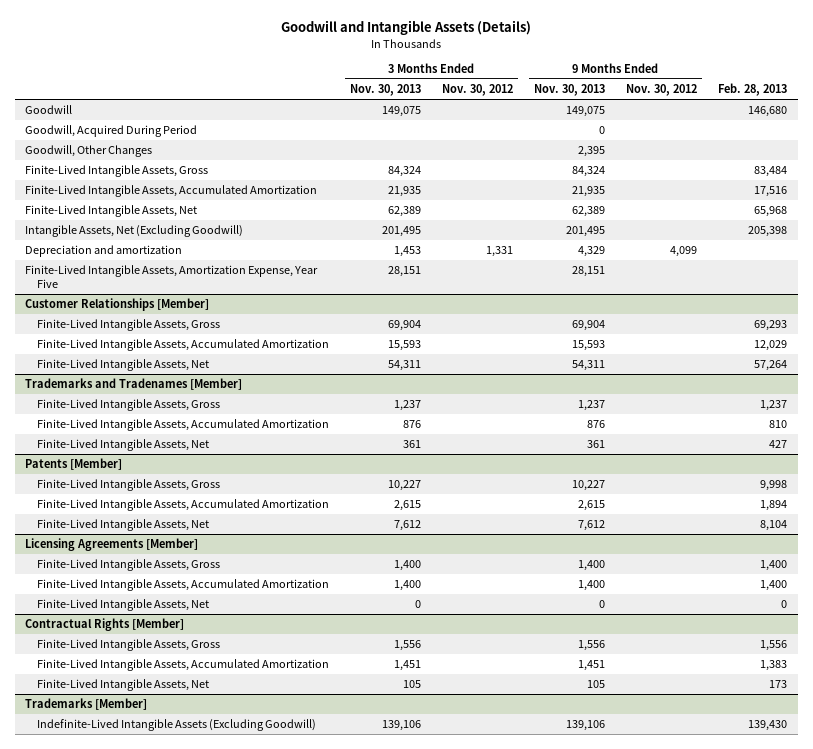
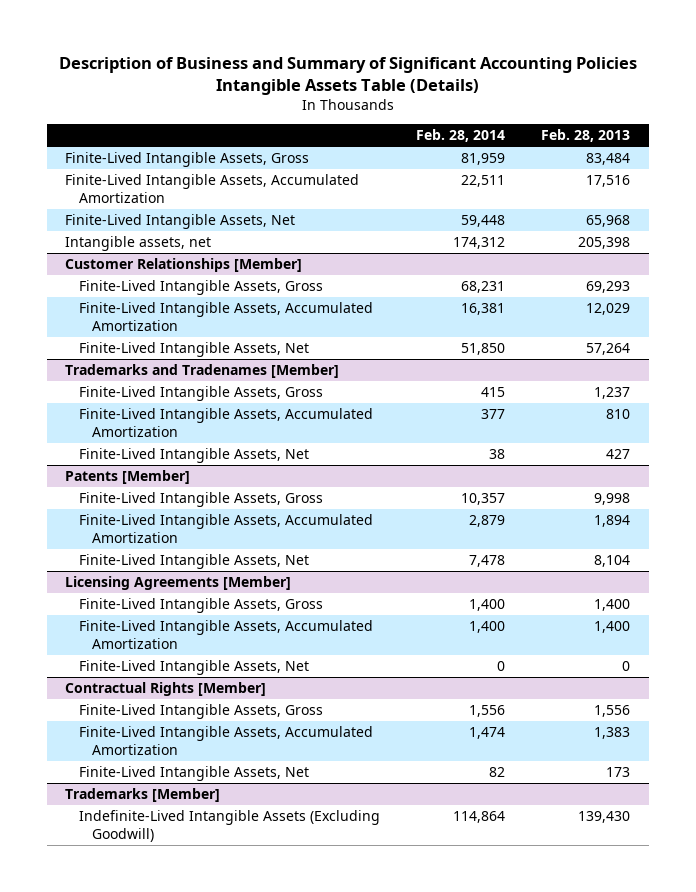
- Goodwill and Intangible Assets (Details)
+ Description of Business and Summary of Significant Accounting Policies Intangible Assets Table (Details)
- | 3 Months Ended Nov. 30, 2013 | 3 Months Ended Nov. 30, 2012 | 9 Months Ended Nov. 30, 2013 | 9 Months Ended Nov. 30, 2012 | Feb. 28, 2013
+ | Feb. 28, 2014 | Feb. 28, 2013
- Goodwill | 149,075 | | 149,075 | | 146,680
- Goodwill, Acquired During Period | | | 0 | |
- Goodwill, Other Changes | | | 2,395 | |
- Intangible Assets, Net (Excluding Goodwill) | 201,495 | | 201,495 | | 205,398
- Depreciation and amortization | 1,453 | 1,331 | 4,329 | 4,099 |
- Finite-Lived Intangible Assets, Amortization Expense, Year Five | 28,151 | | 28,151 | |
+ Intangible assets, net | 174,312 | 205,398

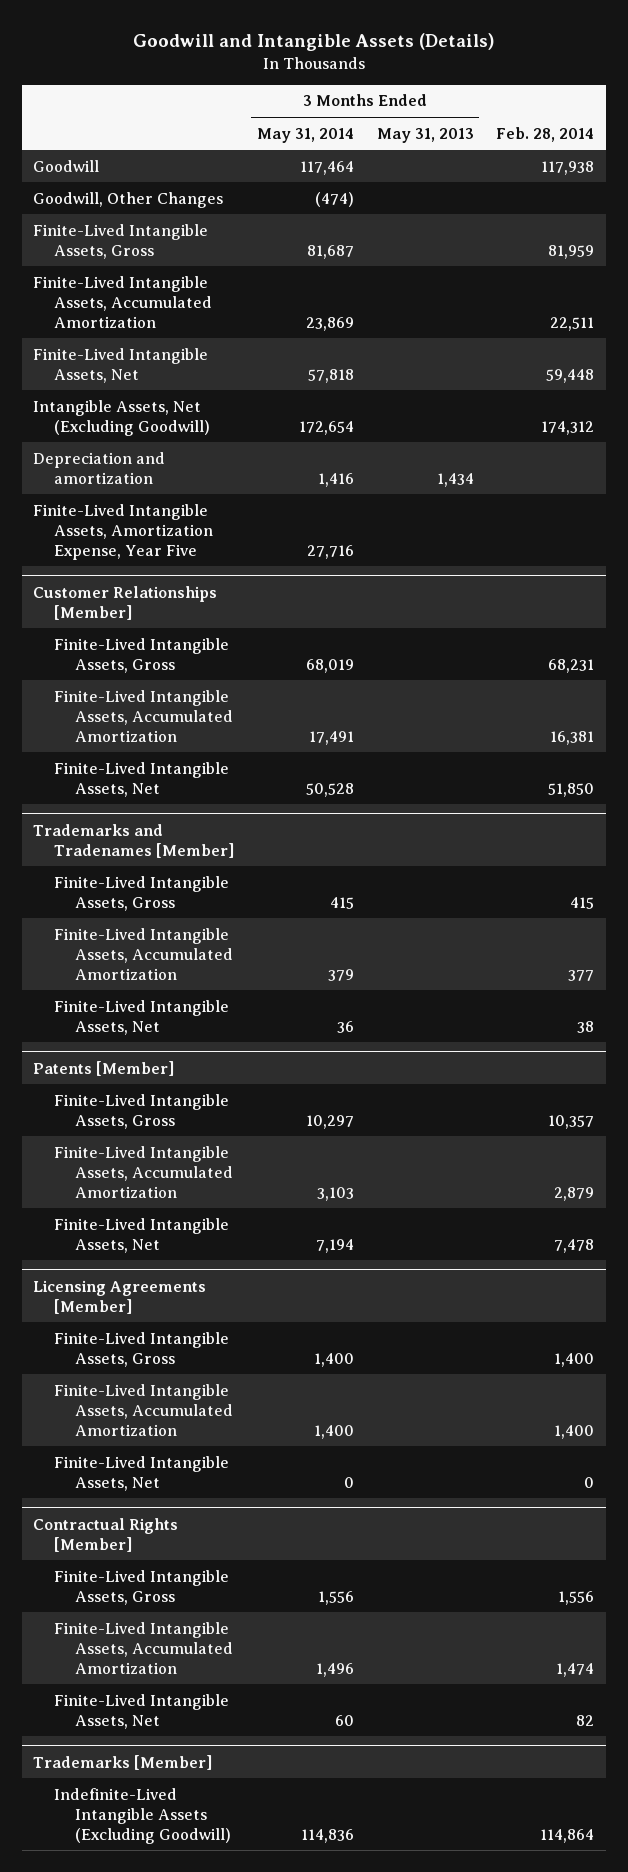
- Description of Business and Summary of Significant Accounting Policies Intangible Assets Table (Details)
+ Goodwill and Intangible Assets (Details)
- | Feb. 28, 2014 | Feb. 28, 2013
+ | 3 Months Ended May 31, 2014 | 3 Months Ended May 31, 2013 | Feb. 28, 2014
+ Goodwill | 117,464 | | 117,938
+ Goodwill, Other Changes | (474) | |
- Intangible assets, net | 174,312 | 205,398
+ Intangible Assets, Net (Excluding Goodwill) | 172,654 | | 174,312
+ Depreciation and amortization | 1,416 | 1,434 |
+ Finite-Lived Intangible Assets, Amortization Expense, Year Five | 27,716 | |

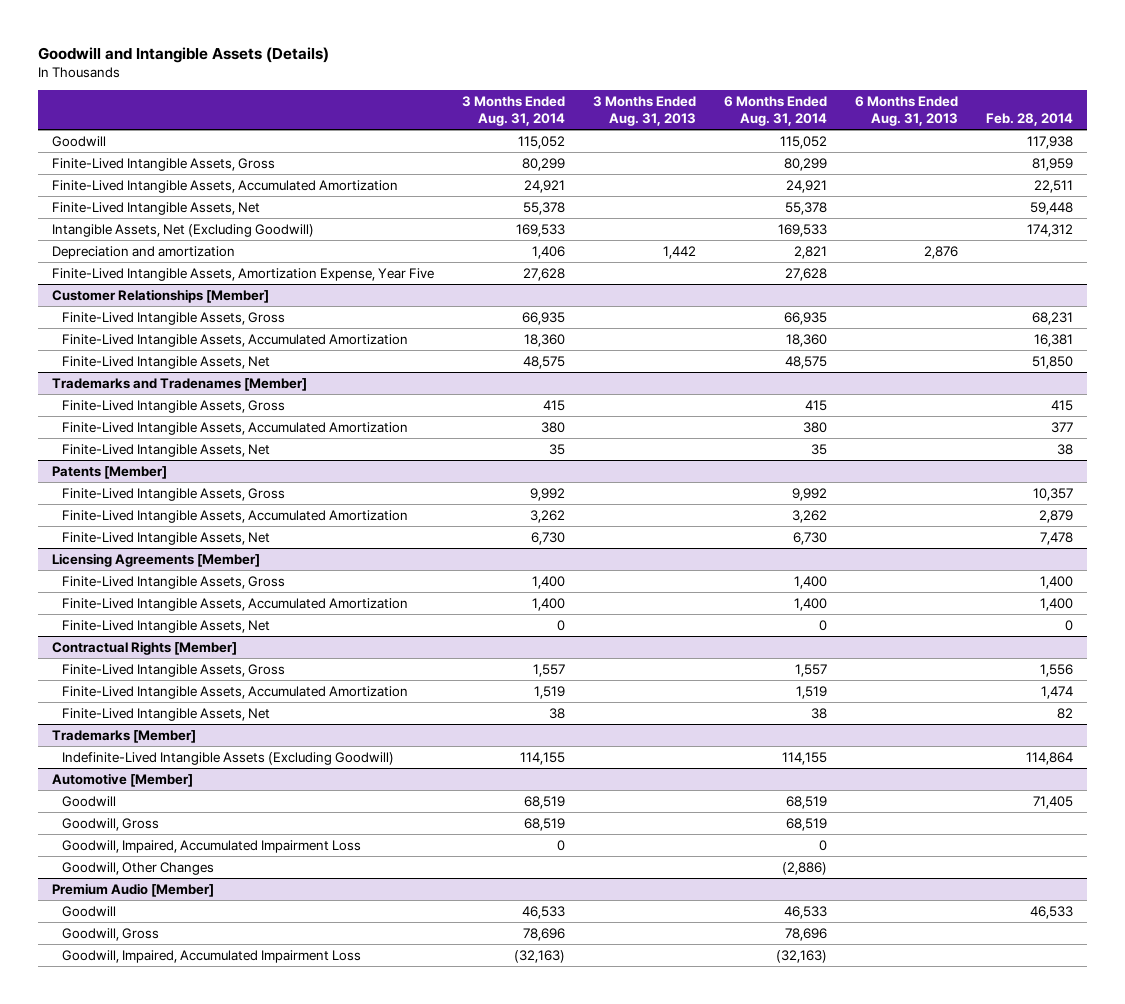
- | 3 Months Ended May 31, 2014 | 3 Months Ended May 31, 2013 | Feb. 28, 2014
+ | 3 Months Ended Aug. 31, 2014 | 3 Months Ended Aug. 31, 2013 | 6 Months Ended Aug. 31, 2014 | 6 Months Ended Aug. 31, 2013 | Feb. 28, 2014
- Goodwill, Other Changes | (474) | |
+ Automotive [Member]
+ Goodwill | 68,519 | | 68,519 | | 71,405
+ Goodwill, Gross | 68,519 | | 68,519 | |
+ Goodwill, Impaired, Accumulated Impairment Loss | 0 | | 0 | |
+ Goodwill, Other Changes | | | (2,886) | |
+ Premium Audio [Member]
+ Goodwill | 46,533 | | 46,533 | | 46,533
+ Goodwill, Gross | 78,696 | | 78,696 | |
+ Goodwill, Impaired, Accumulated Impairment Loss | (32,163) | | (32,163) | |

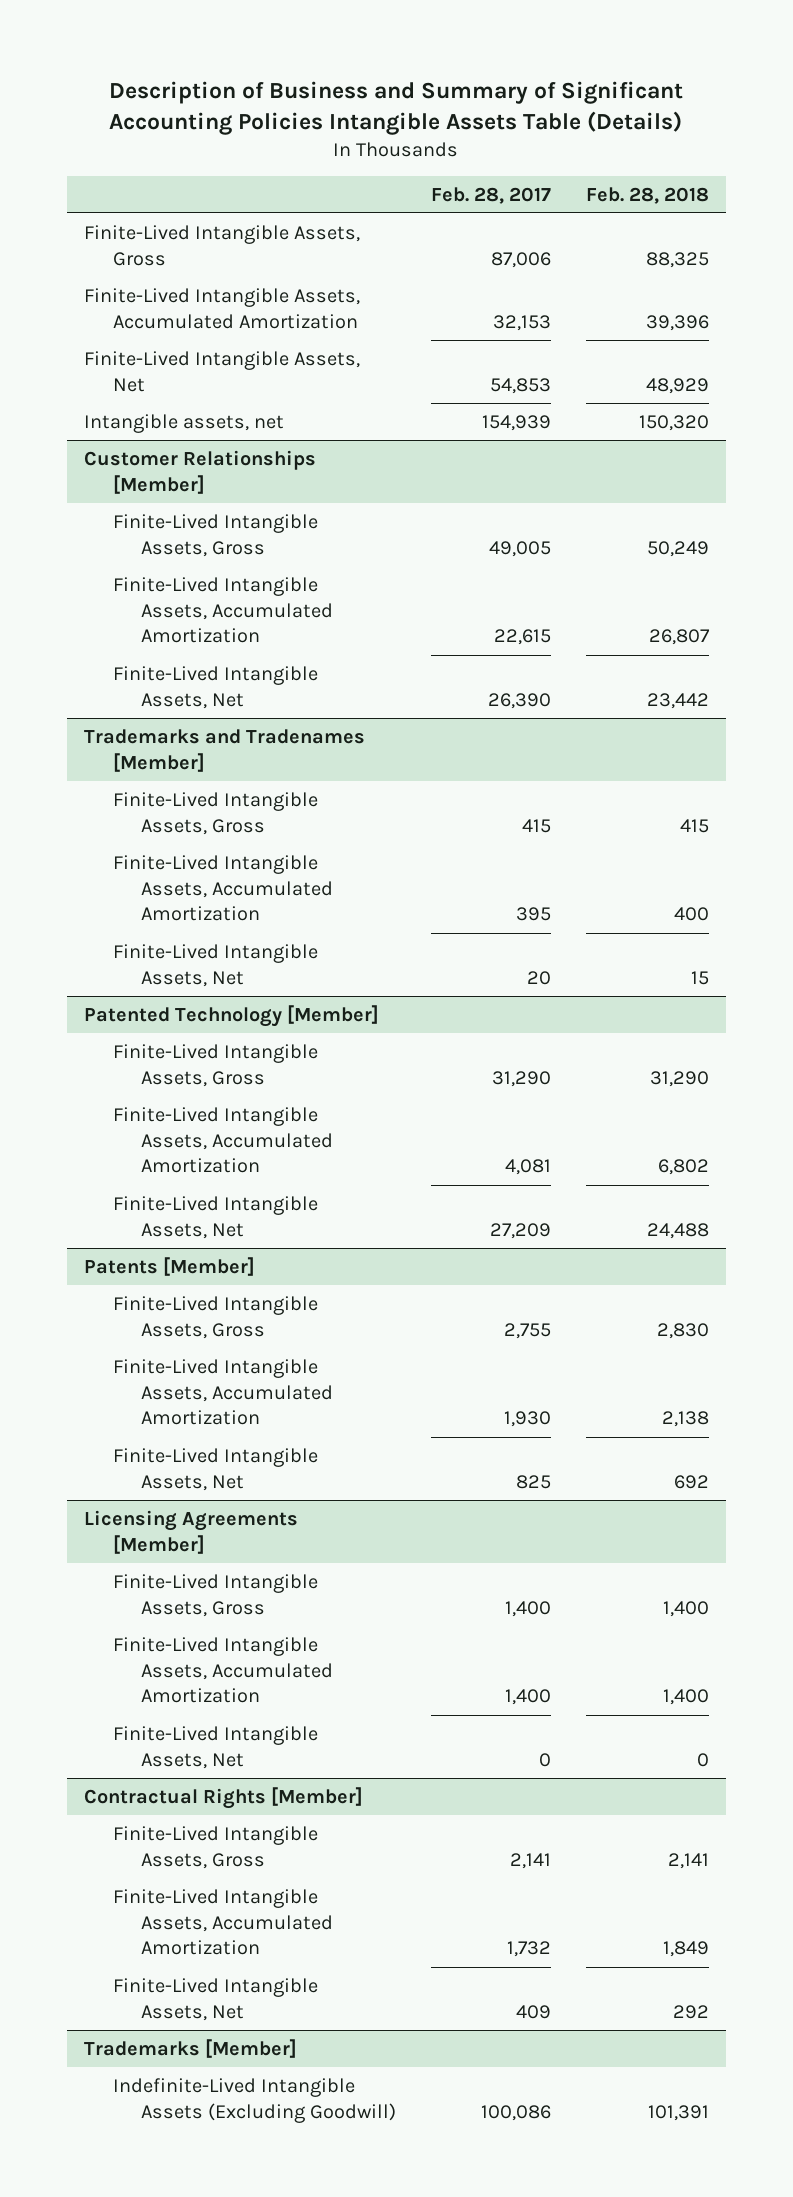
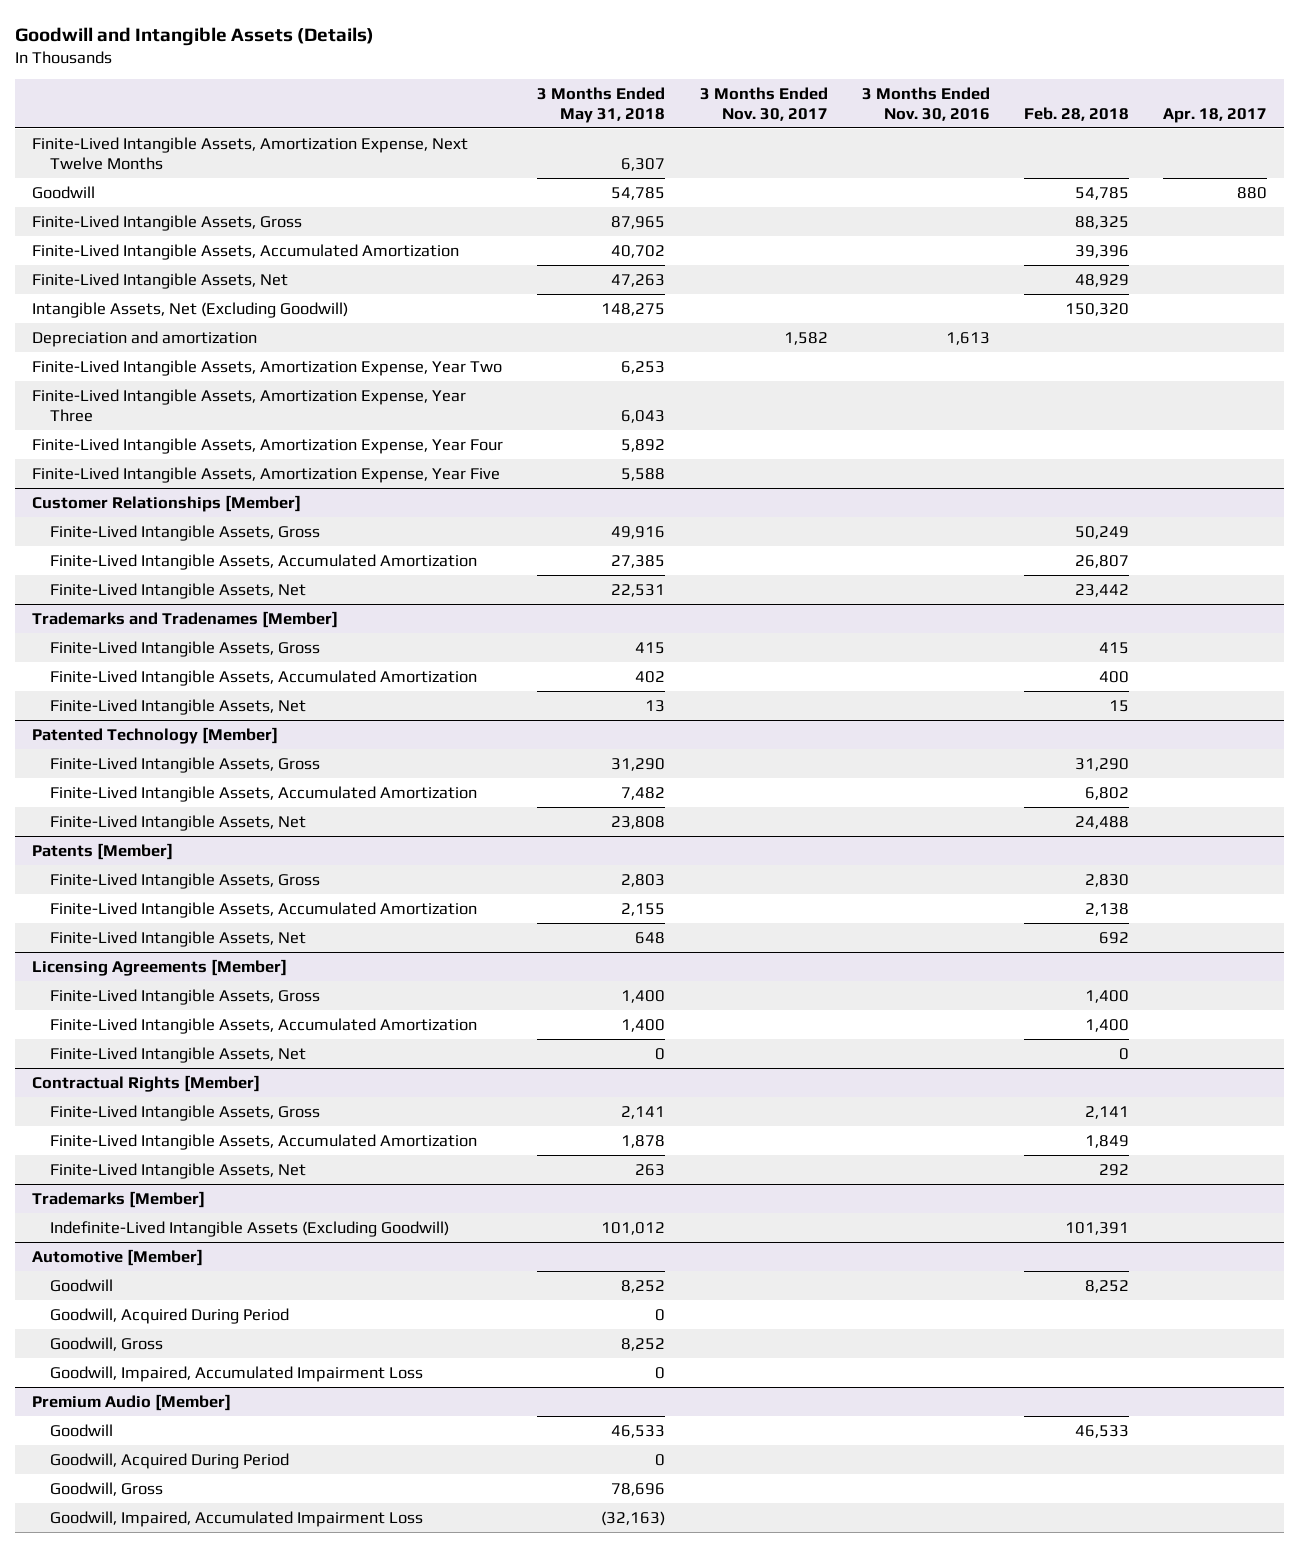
- Description of Business and Summary of Significant Accounting Policies Intangible Assets Table (Details)
+ Goodwill and Intangible Assets (Details)
- | Feb. 28, 2017 | Feb. 28, 2018
+ | 3 Months Ended May 31, 2018 | 3 Months Ended Nov. 30, 2017 | 3 Months Ended Nov. 30, 2016 | Feb. 28, 2018 | Apr. 18, 2017
+ Finite-Lived Intangible Assets, Amortization Expense, Next Twelve Months | 6,307 | | | |
+ Goodwill | 54,785 | | | 54,785 | 880
- Intangible assets, net | 154,939 | 150,320
+ Intangible Assets, Net (Excluding Goodwill) | 148,275 | | | 150,320 |
+ Depreciation and amortization | | 1,582 | 1,613 | |
+ Finite-Lived Intangible Assets, Amortization Expense, Year Two | 6,253 | | | |
+ Finite-Lived Intangible Assets, Amortization Expense, Year Three | 6,043 | | | |
+ Finite-Lived Intangible Assets, Amortization Expense, Year Four | 5,892 | | | |
+ Finite-Lived Intangible Assets, Amortization Expense, Year Five | 5,588 | | | |
+ Automotive [Member]
+ Goodwill | 8,252 | | | 8,252 |
+ Goodwill, Acquired During Period | 0 | | | |
+ Goodwill, Gross | 8,252 | | | |
+ Goodwill, Impaired, Accumulated Impairment Loss | 0 | | | |
+ Premium Audio [Member]
+ Goodwill | 46,533 | | | 46,533 |
+ Goodwill, Acquired During Period | 0 | | | |
+ Goodwill, Gross | 78,696 | | | |
+ Goodwill, Impaired, Accumulated Impairment Loss | (32,163) | | | |

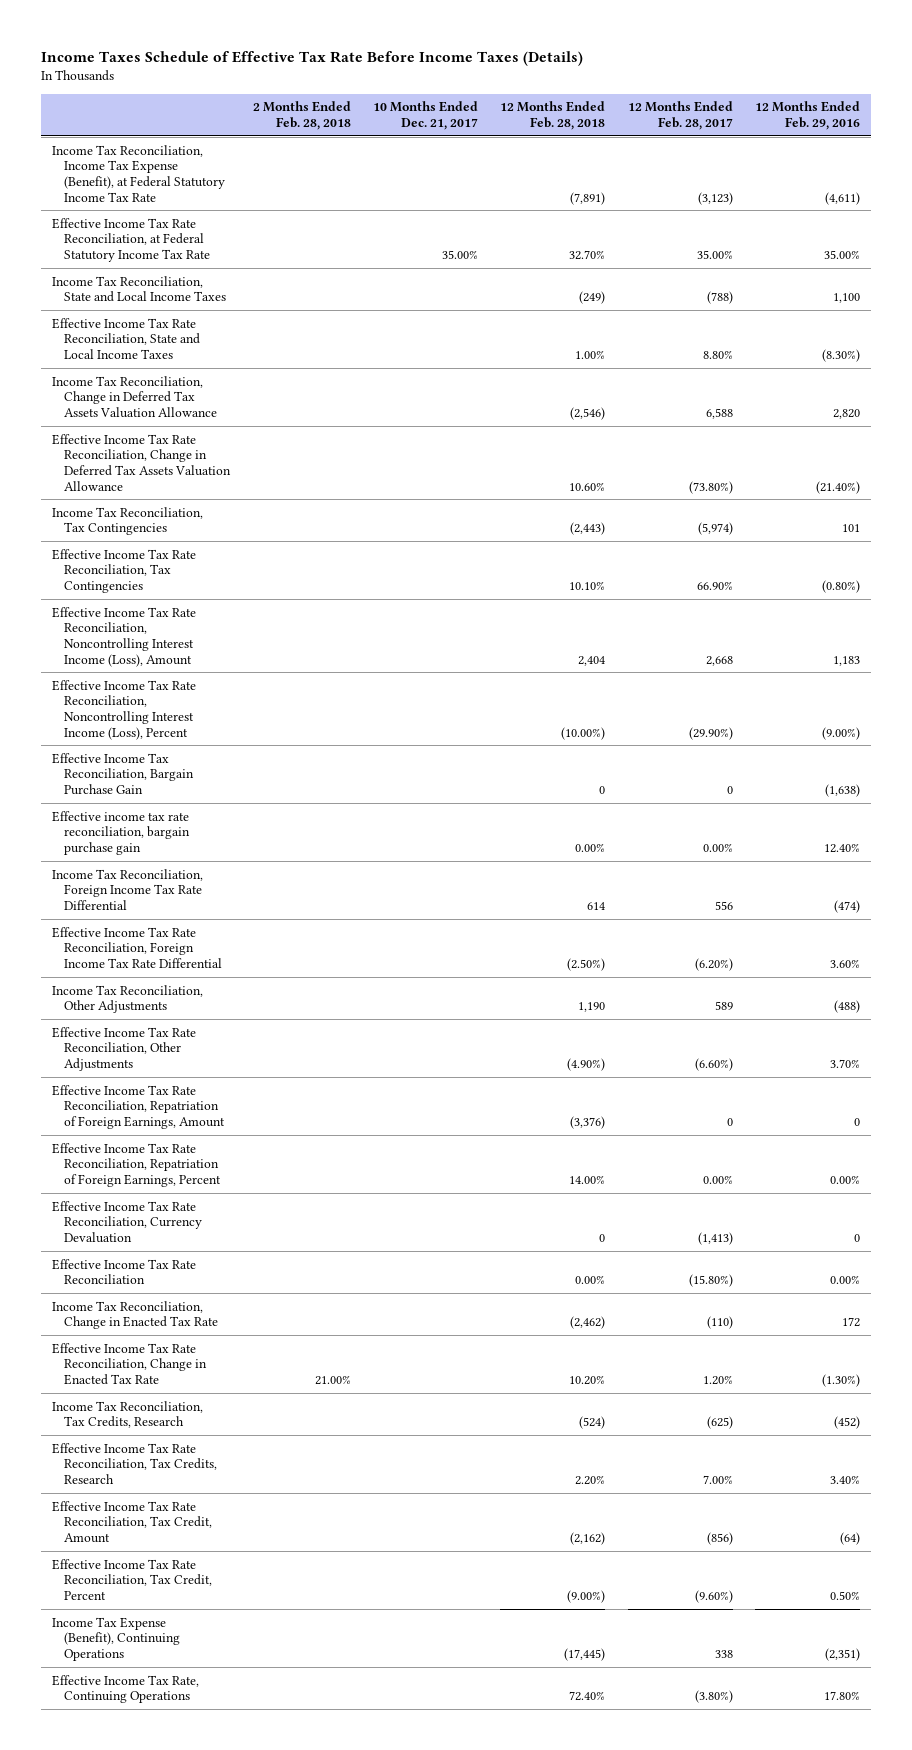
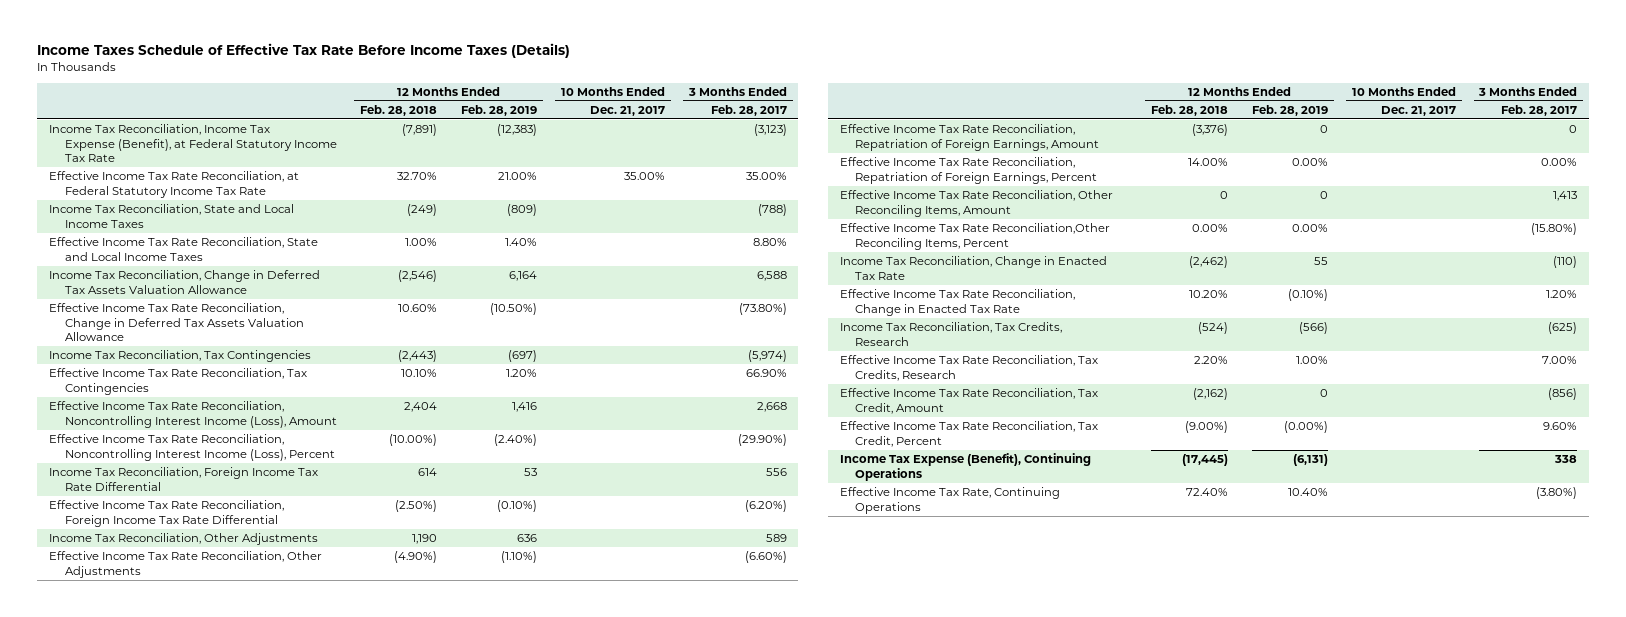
- | 2 Months Ended Feb. 28, 2018 | 10 Months Ended Dec. 21, 2017 | 12 Months Ended Feb. 28, 2018 | 12 Months Ended Feb. 28, 2017 | 12 Months Ended Feb. 29, 2016
+ | 12 Months Ended Feb. 28, 2018 | 12 Months Ended Feb. 28, 2019 | 10 Months Ended Dec. 21, 2017 | 3 Months Ended Feb. 28, 2017
- Effective Income Tax Reconciliation, Bargain Purchase Gain | | | 0 | 0 | (1,638)
- Effective income tax rate reconciliation, bargain purchase gain | | | 0.00% | 0.00% | 12.40%
- Effective Income Tax Rate Reconciliation, Currency Devaluation | | | 0 | (1,413) | 0
- Effective Income Tax Rate Reconciliation | | | 0.00% | (15.80%) | 0.00%
+ Effective Income Tax Rate Reconciliation, Other Reconciling Items, Amount | 0 | 0 | | 1,413
+ Effective Income Tax Rate Reconciliation,Other Reconciling Items, Percent | 0.00% | 0.00% | | (15.80%)

